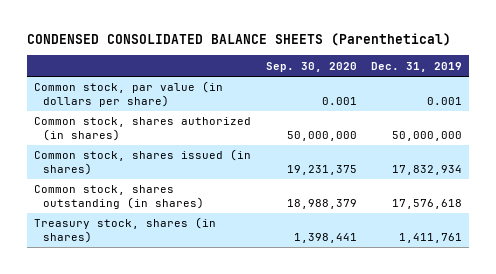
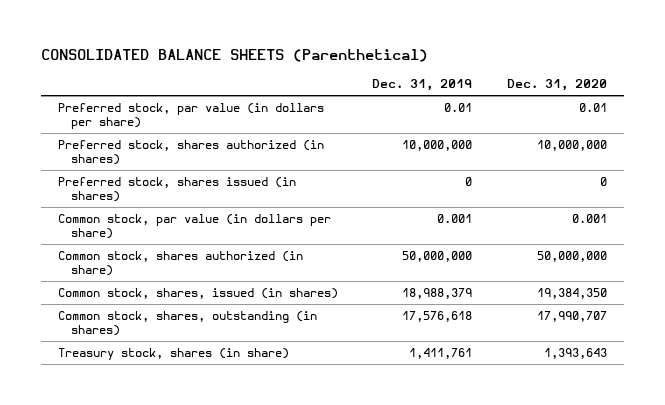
- CONDENSED CONSOLIDATED BALANCE SHEETS (Parenthetical)
+ CONSOLIDATED BALANCE SHEETS (Parenthetical)
- | Sep. 30, 2020 | Dec. 31, 2019
+ | Dec. 31, 2019 | Dec. 31, 2020
+ Preferred stock, par value (in dollars per share) | 0.01 | 0.01
+ Preferred stock, shares authorized (in shares) | 10,000,000 | 10,000,000
+ Preferred stock, shares issued (in shares) | 0 | 0
- Common stock, shares authorized (in shares) | 50,000,000 | 50,000,000
- Common stock, shares issued (in shares) | 19,231,375 | 17,832,934
- Common stock, shares outstanding (in shares) | 18,988,379 | 17,576,618
- Treasury stock, shares (in shares) | 1,398,441 | 1,411,761
+ Common stock, shares authorized (in share) | 50,000,000 | 50,000,000
+ Common stock, shares, issued (in shares) | 18,988,379 | 19,384,350
+ Common stock, shares, outstanding (in shares) | 17,576,618 | 17,990,707
+ Treasury stock, shares (in share) | 1,411,761 | 1,393,643

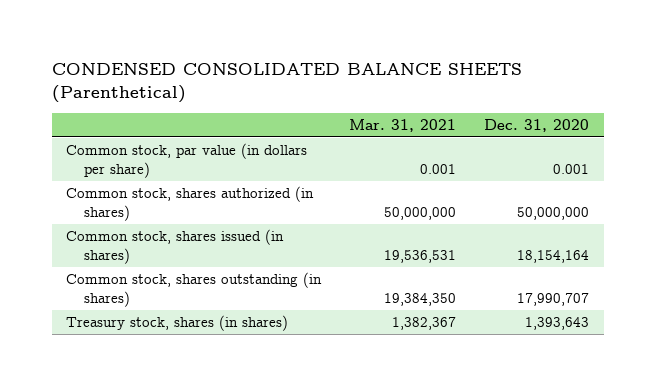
- CONSOLIDATED BALANCE SHEETS (Parenthetical)
+ CONDENSED CONSOLIDATED BALANCE SHEETS (Parenthetical)
- | Dec. 31, 2019 | Dec. 31, 2020
+ | Mar. 31, 2021 | Dec. 31, 2020
- Preferred stock, par value (in dollars per share) | 0.01 | 0.01
- Preferred stock, shares authorized (in shares) | 10,000,000 | 10,000,000
- Preferred stock, shares issued (in shares) | 0 | 0
- Common stock, shares authorized (in share) | 50,000,000 | 50,000,000
- Common stock, shares, issued (in shares) | 18,988,379 | 19,384,350
- Common stock, shares, outstanding (in shares) | 17,576,618 | 17,990,707
- Treasury stock, shares (in share) | 1,411,761 | 1,393,643
+ Common stock, shares authorized (in shares) | 50,000,000 | 50,000,000
+ Common stock, shares issued (in shares) | 19,536,531 | 18,154,164
+ Common stock, shares outstanding (in shares) | 19,384,350 | 17,990,707
+ Treasury stock, shares (in shares) | 1,382,367 | 1,393,643

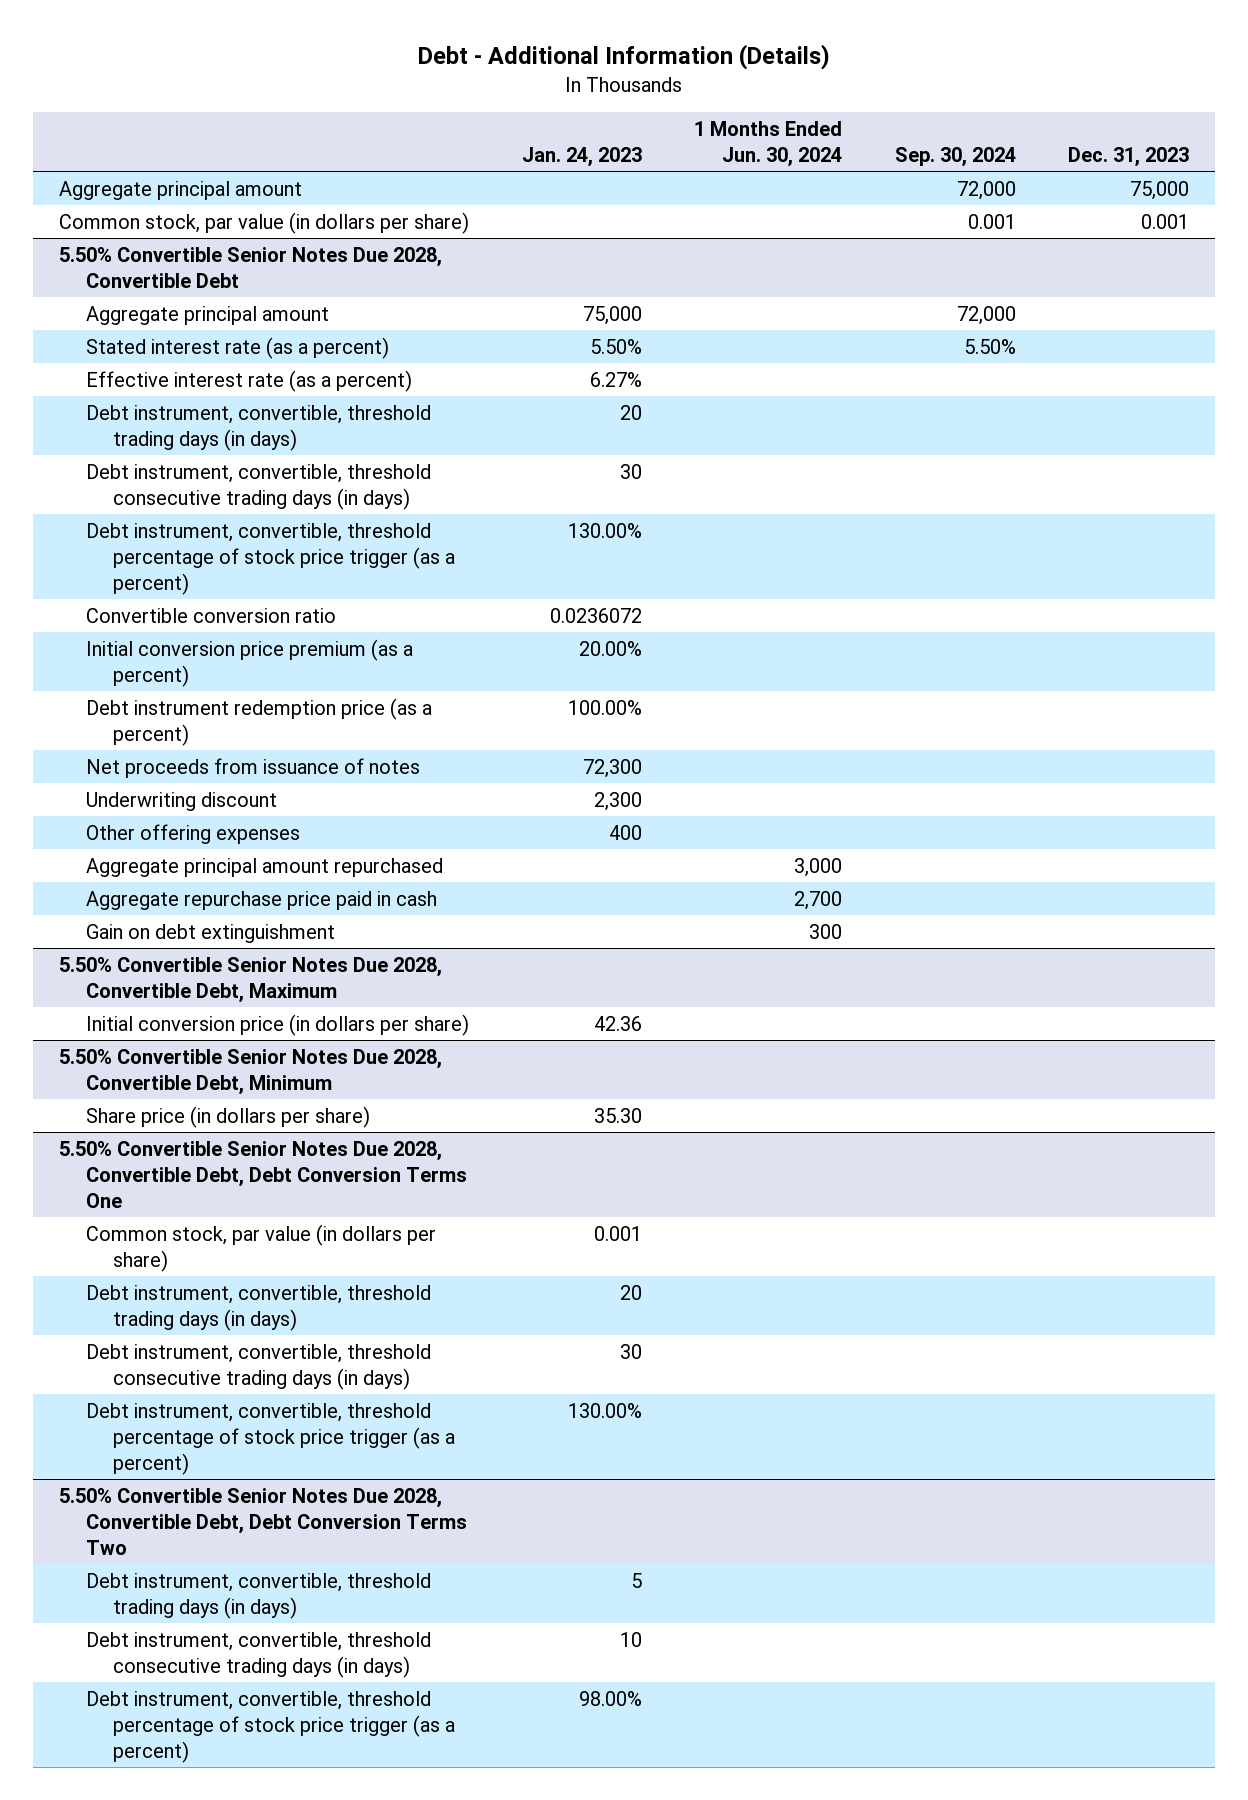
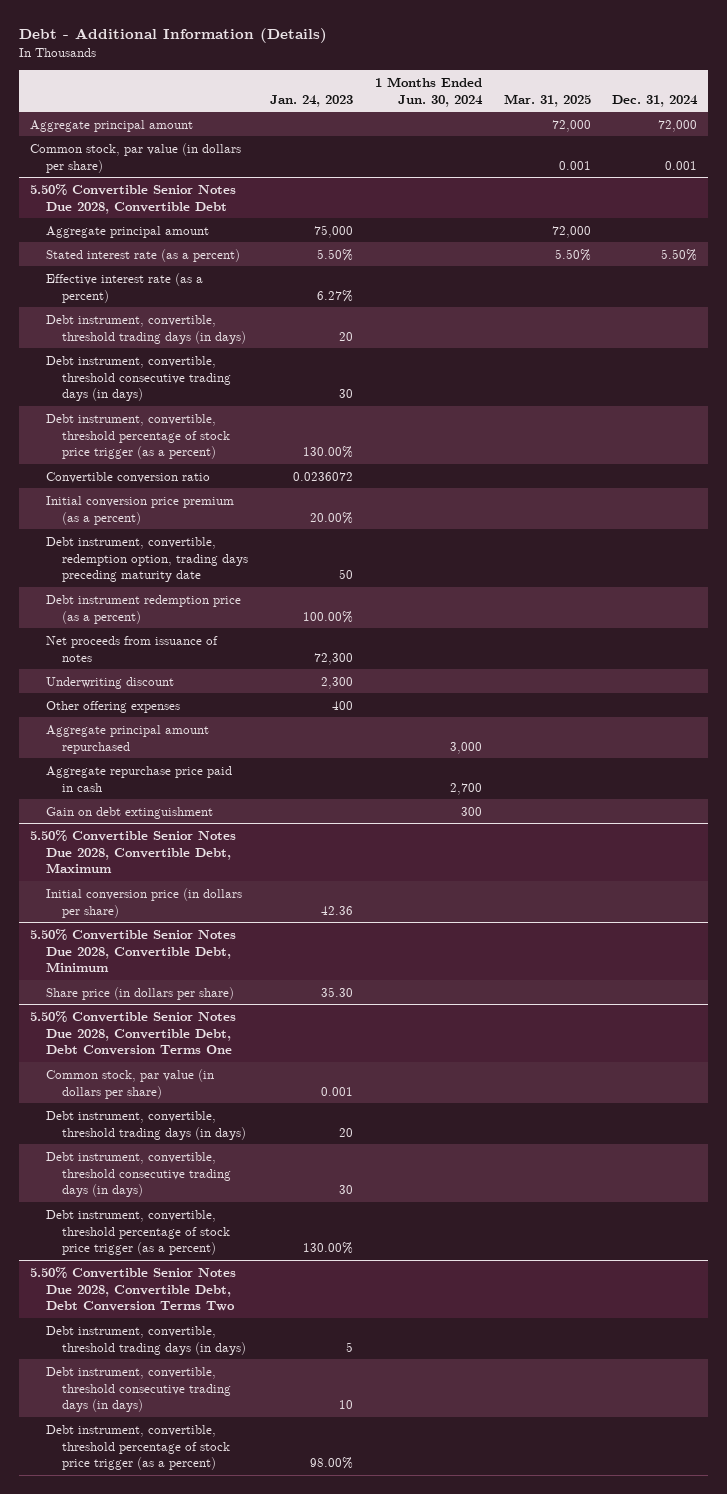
- | Jan. 24, 2023 | 1 Months Ended Jun. 30, 2024 | Sep. 30, 2024 | Dec. 31, 2023
+ | Jan. 24, 2023 | 1 Months Ended Jun. 30, 2024 | Mar. 31, 2025 | Dec. 31, 2024
@ 5.50% Convertible Senior Notes Due 2028, Convertible Debt
+ Debt instrument, convertible, redemption option, trading days preceding maturity date | 50 | | |

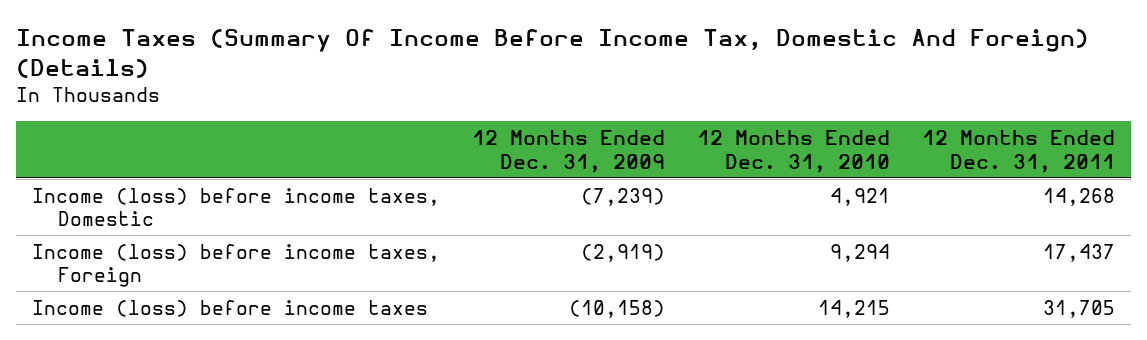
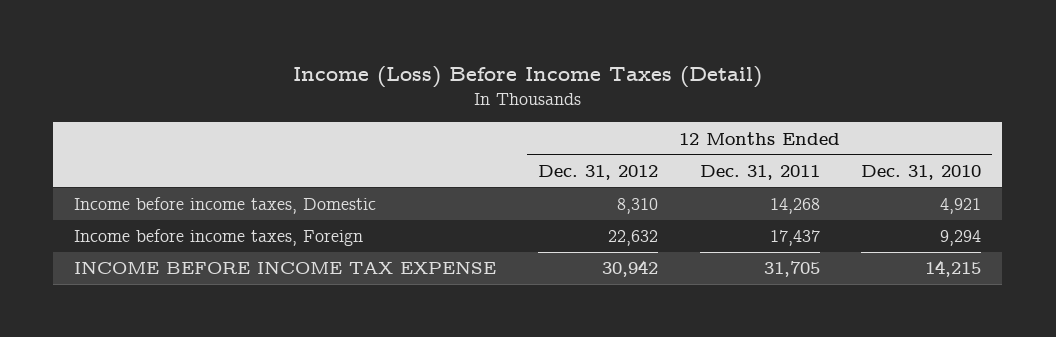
- Income Taxes (Summary Of Income Before Income Tax, Domestic And Foreign) (Details)
+ Income (Loss) Before Income Taxes (Detail)
- | 12 Months Ended Dec. 31, 2009 | 12 Months Ended Dec. 31, 2010 | 12 Months Ended Dec. 31, 2011
+ | 12 Months Ended Dec. 31, 2012 | 12 Months Ended Dec. 31, 2011 | 12 Months Ended Dec. 31, 2010
- Income (loss) before income taxes, Domestic | (7,239) | 4,921 | 14,268
- Income (loss) before income taxes, Foreign | (2,919) | 9,294 | 17,437
- Income (loss) before income taxes | (10,158) | 14,215 | 31,705
+ Income before income taxes, Domestic | 8,310 | 14,268 | 4,921
+ Income before income taxes, Foreign | 22,632 | 17,437 | 9,294
+ INCOME BEFORE INCOME TAX EXPENSE | 30,942 | 31,705 | 14,215

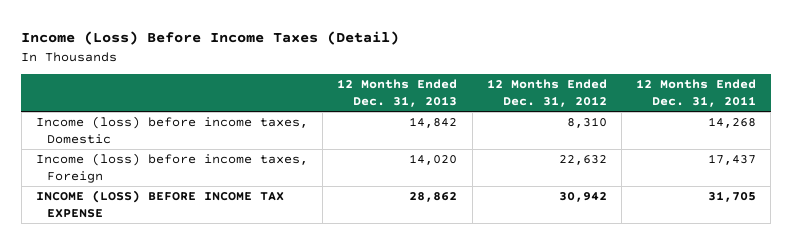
- | 12 Months Ended Dec. 31, 2012 | 12 Months Ended Dec. 31, 2011 | 12 Months Ended Dec. 31, 2010
+ | 12 Months Ended Dec. 31, 2013 | 12 Months Ended Dec. 31, 2012 | 12 Months Ended Dec. 31, 2011
- Income before income taxes, Domestic | 8,310 | 14,268 | 4,921
- Income before income taxes, Foreign | 22,632 | 17,437 | 9,294
- INCOME BEFORE INCOME TAX EXPENSE | 30,942 | 31,705 | 14,215
+ Income (loss) before income taxes, Domestic | 14,842 | 8,310 | 14,268
+ Income (loss) before income taxes, Foreign | 14,020 | 22,632 | 17,437
+ INCOME (LOSS) BEFORE INCOME TAX EXPENSE | 28,862 | 30,942 | 31,705

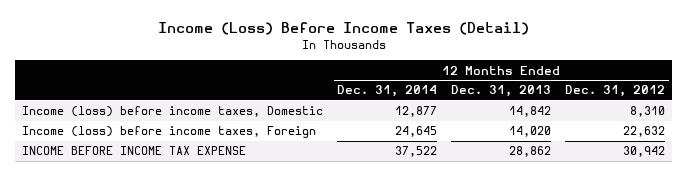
- | 12 Months Ended Dec. 31, 2013 | 12 Months Ended Dec. 31, 2012 | 12 Months Ended Dec. 31, 2011
+ | 12 Months Ended Dec. 31, 2014 | 12 Months Ended Dec. 31, 2013 | 12 Months Ended Dec. 31, 2012
- INCOME (LOSS) BEFORE INCOME TAX EXPENSE | 28,862 | 30,942 | 31,705
+ INCOME BEFORE INCOME TAX EXPENSE | 37,522 | 28,862 | 30,942

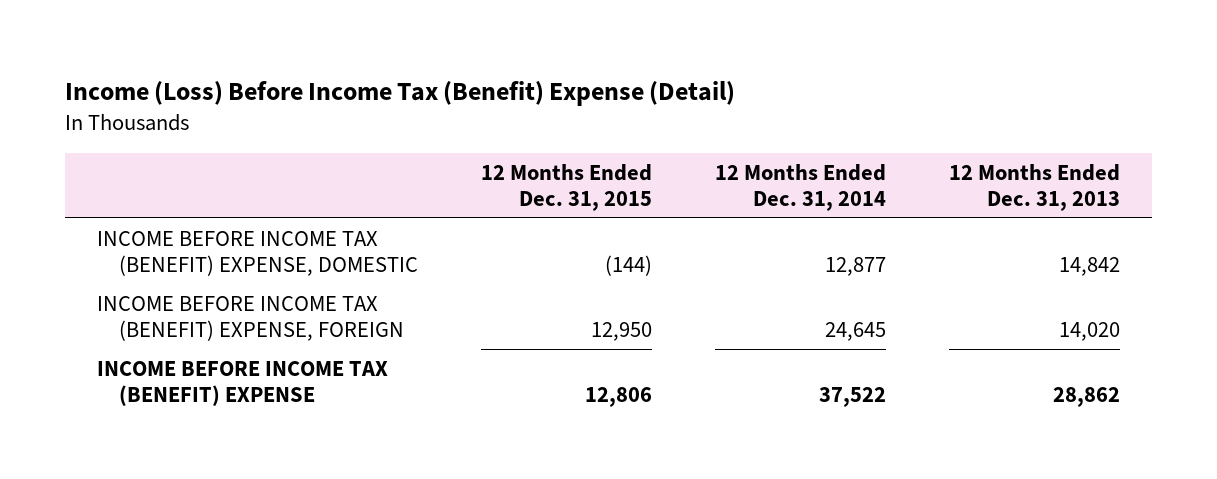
- Income (Loss) Before Income Taxes (Detail)
+ Income (Loss) Before Income Tax (Benefit) Expense (Detail)
- | 12 Months Ended Dec. 31, 2014 | 12 Months Ended Dec. 31, 2013 | 12 Months Ended Dec. 31, 2012
+ | 12 Months Ended Dec. 31, 2015 | 12 Months Ended Dec. 31, 2014 | 12 Months Ended Dec. 31, 2013
- Income (loss) before income taxes, Domestic | 12,877 | 14,842 | 8,310
- Income (loss) before income taxes, Foreign | 24,645 | 14,020 | 22,632
- INCOME BEFORE INCOME TAX EXPENSE | 37,522 | 28,862 | 30,942
+ INCOME BEFORE INCOME TAX (BENEFIT) EXPENSE, DOMESTIC | (144) | 12,877 | 14,842
+ INCOME BEFORE INCOME TAX (BENEFIT) EXPENSE, FOREIGN | 12,950 | 24,645 | 14,020
+ INCOME BEFORE INCOME TAX (BENEFIT) EXPENSE | 12,806 | 37,522 | 28,862

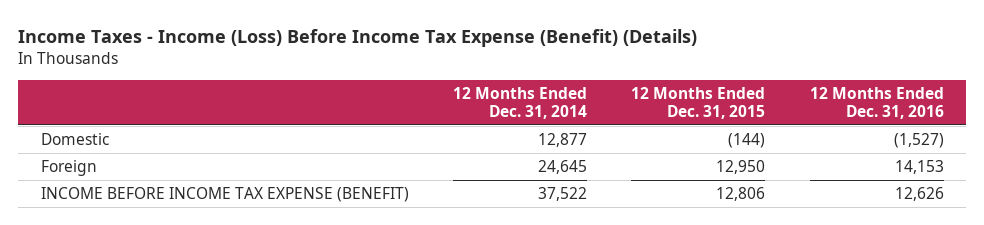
- Income (Loss) Before Income Tax (Benefit) Expense (Detail)
+ Income Taxes - Income (Loss) Before Income Tax Expense (Benefit) (Details)
- | 12 Months Ended Dec. 31, 2015 | 12 Months Ended Dec. 31, 2014 | 12 Months Ended Dec. 31, 2013
+ | 12 Months Ended Dec. 31, 2014 | 12 Months Ended Dec. 31, 2015 | 12 Months Ended Dec. 31, 2016
- INCOME BEFORE INCOME TAX (BENEFIT) EXPENSE, DOMESTIC | (144) | 12,877 | 14,842
- INCOME BEFORE INCOME TAX (BENEFIT) EXPENSE, FOREIGN | 12,950 | 24,645 | 14,020
- INCOME BEFORE INCOME TAX (BENEFIT) EXPENSE | 12,806 | 37,522 | 28,862
+ Domestic | 12,877 | (144) | (1,527)
+ Foreign | 24,645 | 12,950 | 14,153
+ INCOME BEFORE INCOME TAX EXPENSE (BENEFIT) | 37,522 | 12,806 | 12,626

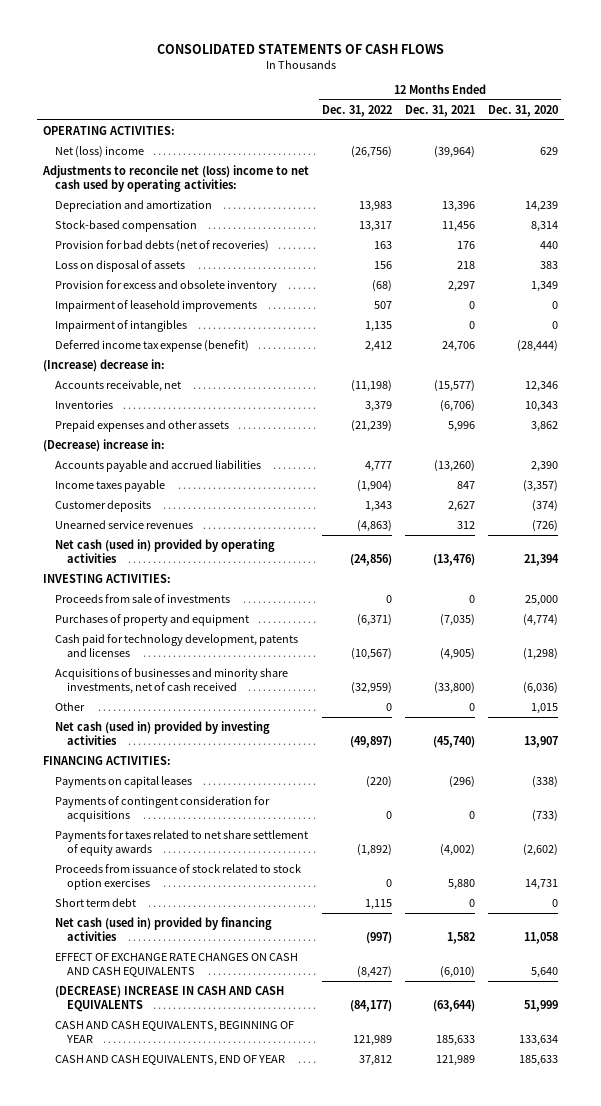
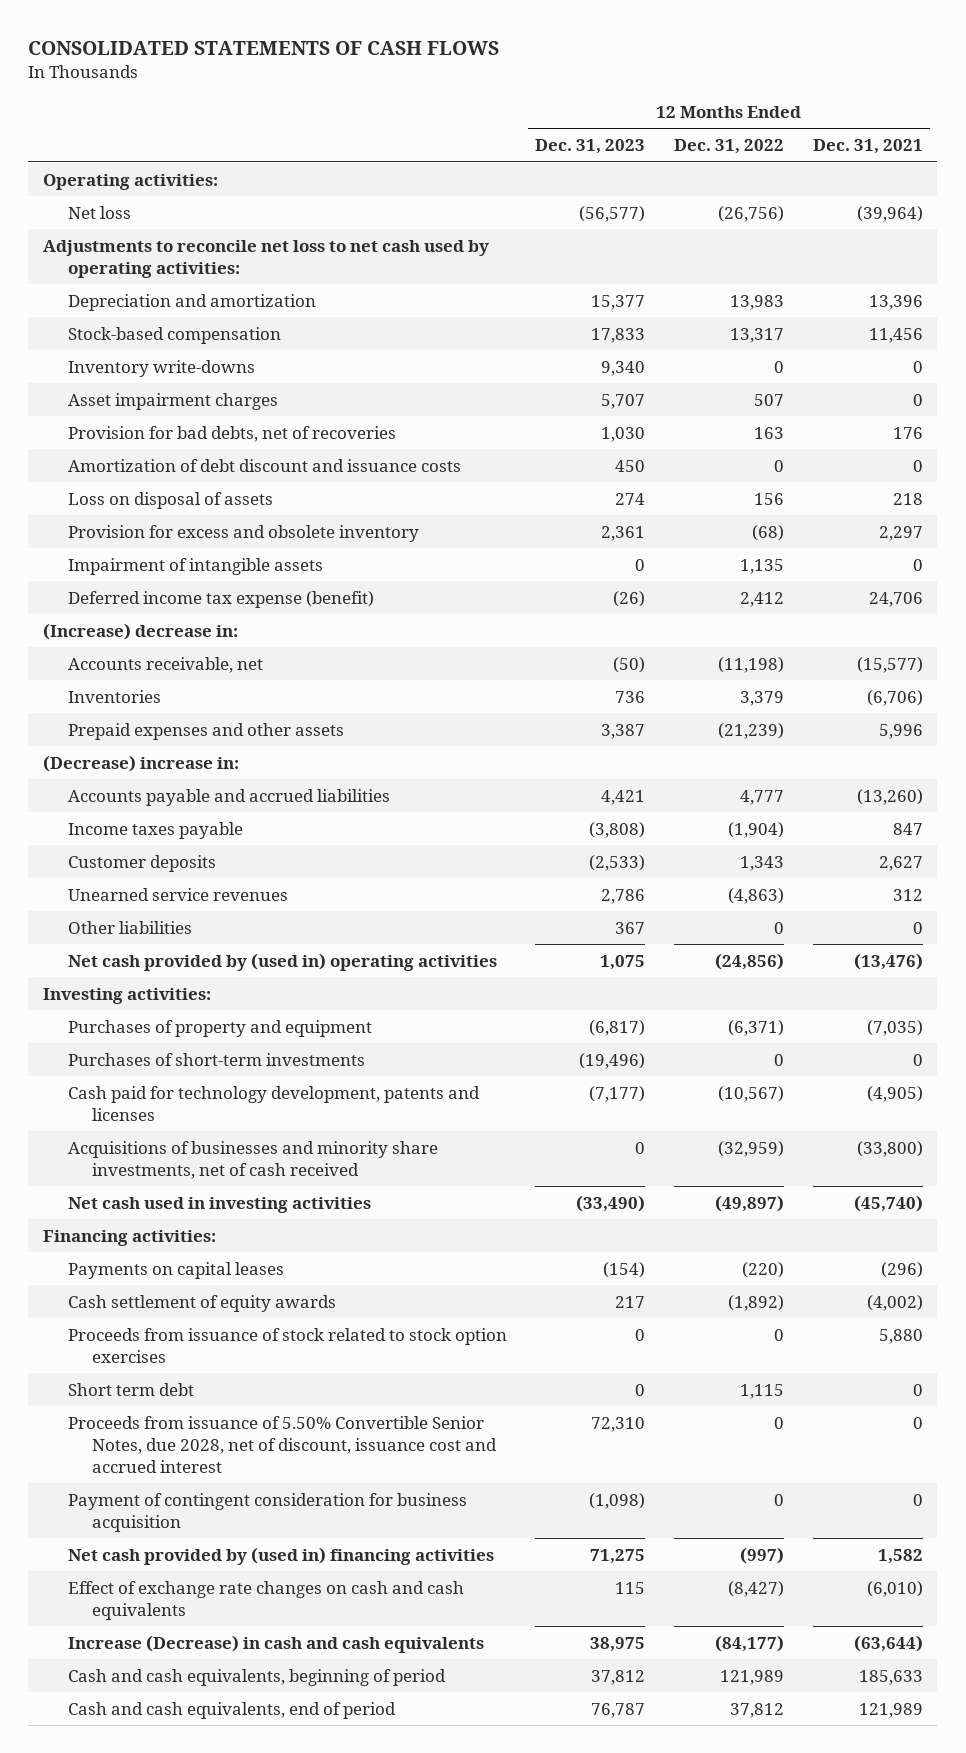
- | 12 Months Ended Dec. 31, 2022 | 12 Months Ended Dec. 31, 2021 | 12 Months Ended Dec. 31, 2020
+ | 12 Months Ended Dec. 31, 2023 | 12 Months Ended Dec. 31, 2022 | 12 Months Ended Dec. 31, 2021
- OPERATING ACTIVITIES:
- Net (loss) income | (26,756) | (39,964) | 629
- Adjustments to reconcile net (loss) income to net cash used by operating activities:
+ Operating activities:
+ Net loss | (56,577) | (26,756) | (39,964)
+ Adjustments to reconcile net loss to net cash used by operating activities:
- Provision for bad debts (net of recoveries) | 163 | 176 | 440
+ Inventory write-downs | 9,340 | 0 | 0
+ Asset impairment charges | 5,707 | 507 | 0
+ Provision for bad debts, net of recoveries | 1,030 | 163 | 176
+ Amortization of debt discount and issuance costs | 450 | 0 | 0
- Impairment of leasehold improvements | 507 | 0 | 0
- Impairment of intangibles | 1,135 | 0 | 0
+ Impairment of intangible assets | 0 | 1,135 | 0
- Net cash (used in) provided by operating activities | (24,856) | (13,476) | 21,394
- INVESTING ACTIVITIES:
- Proceeds from sale of investments | 0 | 0 | 25,000
+ Other liabilities | 367 | 0 | 0
+ Net cash provided by (used in) operating activities | 1,075 | (24,856) | (13,476)
+ Investing activities:
+ Purchases of short-term investments | (19,496) | 0 | 0
- Other | 0 | 0 | 1,015
- Net cash (used in) provided by investing activities | (49,897) | (45,740) | 13,907
- FINANCING ACTIVITIES:
+ Net cash used in investing activities | (33,490) | (49,897) | (45,740)
+ Financing activities:
- Payments of contingent consideration for acquisitions | 0 | 0 | (733)
- Payments for taxes related to net share settlement of equity awards | (1,892) | (4,002) | (2,602)
+ Cash settlement of equity awards | 217 | (1,892) | (4,002)
- Net cash (used in) provided by financing activities | (997) | 1,582 | 11,058
- EFFECT OF EXCHANGE RATE CHANGES ON CASH AND CASH EQUIVALENTS | (8,427) | (6,010) | 5,640
- (DECREASE) INCREASE IN CASH AND CASH EQUIVALENTS | (84,177) | (63,644) | 51,999
- CASH AND CASH EQUIVALENTS, BEGINNING OF YEAR | 121,989 | 185,633 | 133,634
- CASH AND CASH EQUIVALENTS, END OF YEAR | 37,812 | 121,989 | 185,633
+ Proceeds from issuance of 5.50% Convertible Senior Notes, due 2028, net of discount, issuance cost and accrued interest | 72,310 | 0 | 0
+ Payment of contingent consideration for business acquisition | (1,098) | 0 | 0
+ Net cash provided by (used in) financing activities | 71,275 | (997) | 1,582
+ Effect of exchange rate changes on cash and cash equivalents | 115 | (8,427) | (6,010)
+ Increase (Decrease) in cash and cash equivalents | 38,975 | (84,177) | (63,644)
+ Cash and cash equivalents, beginning of period | 37,812 | 121,989 | 185,633
+ Cash and cash equivalents, end of period | 76,787 | 37,812 | 121,989

